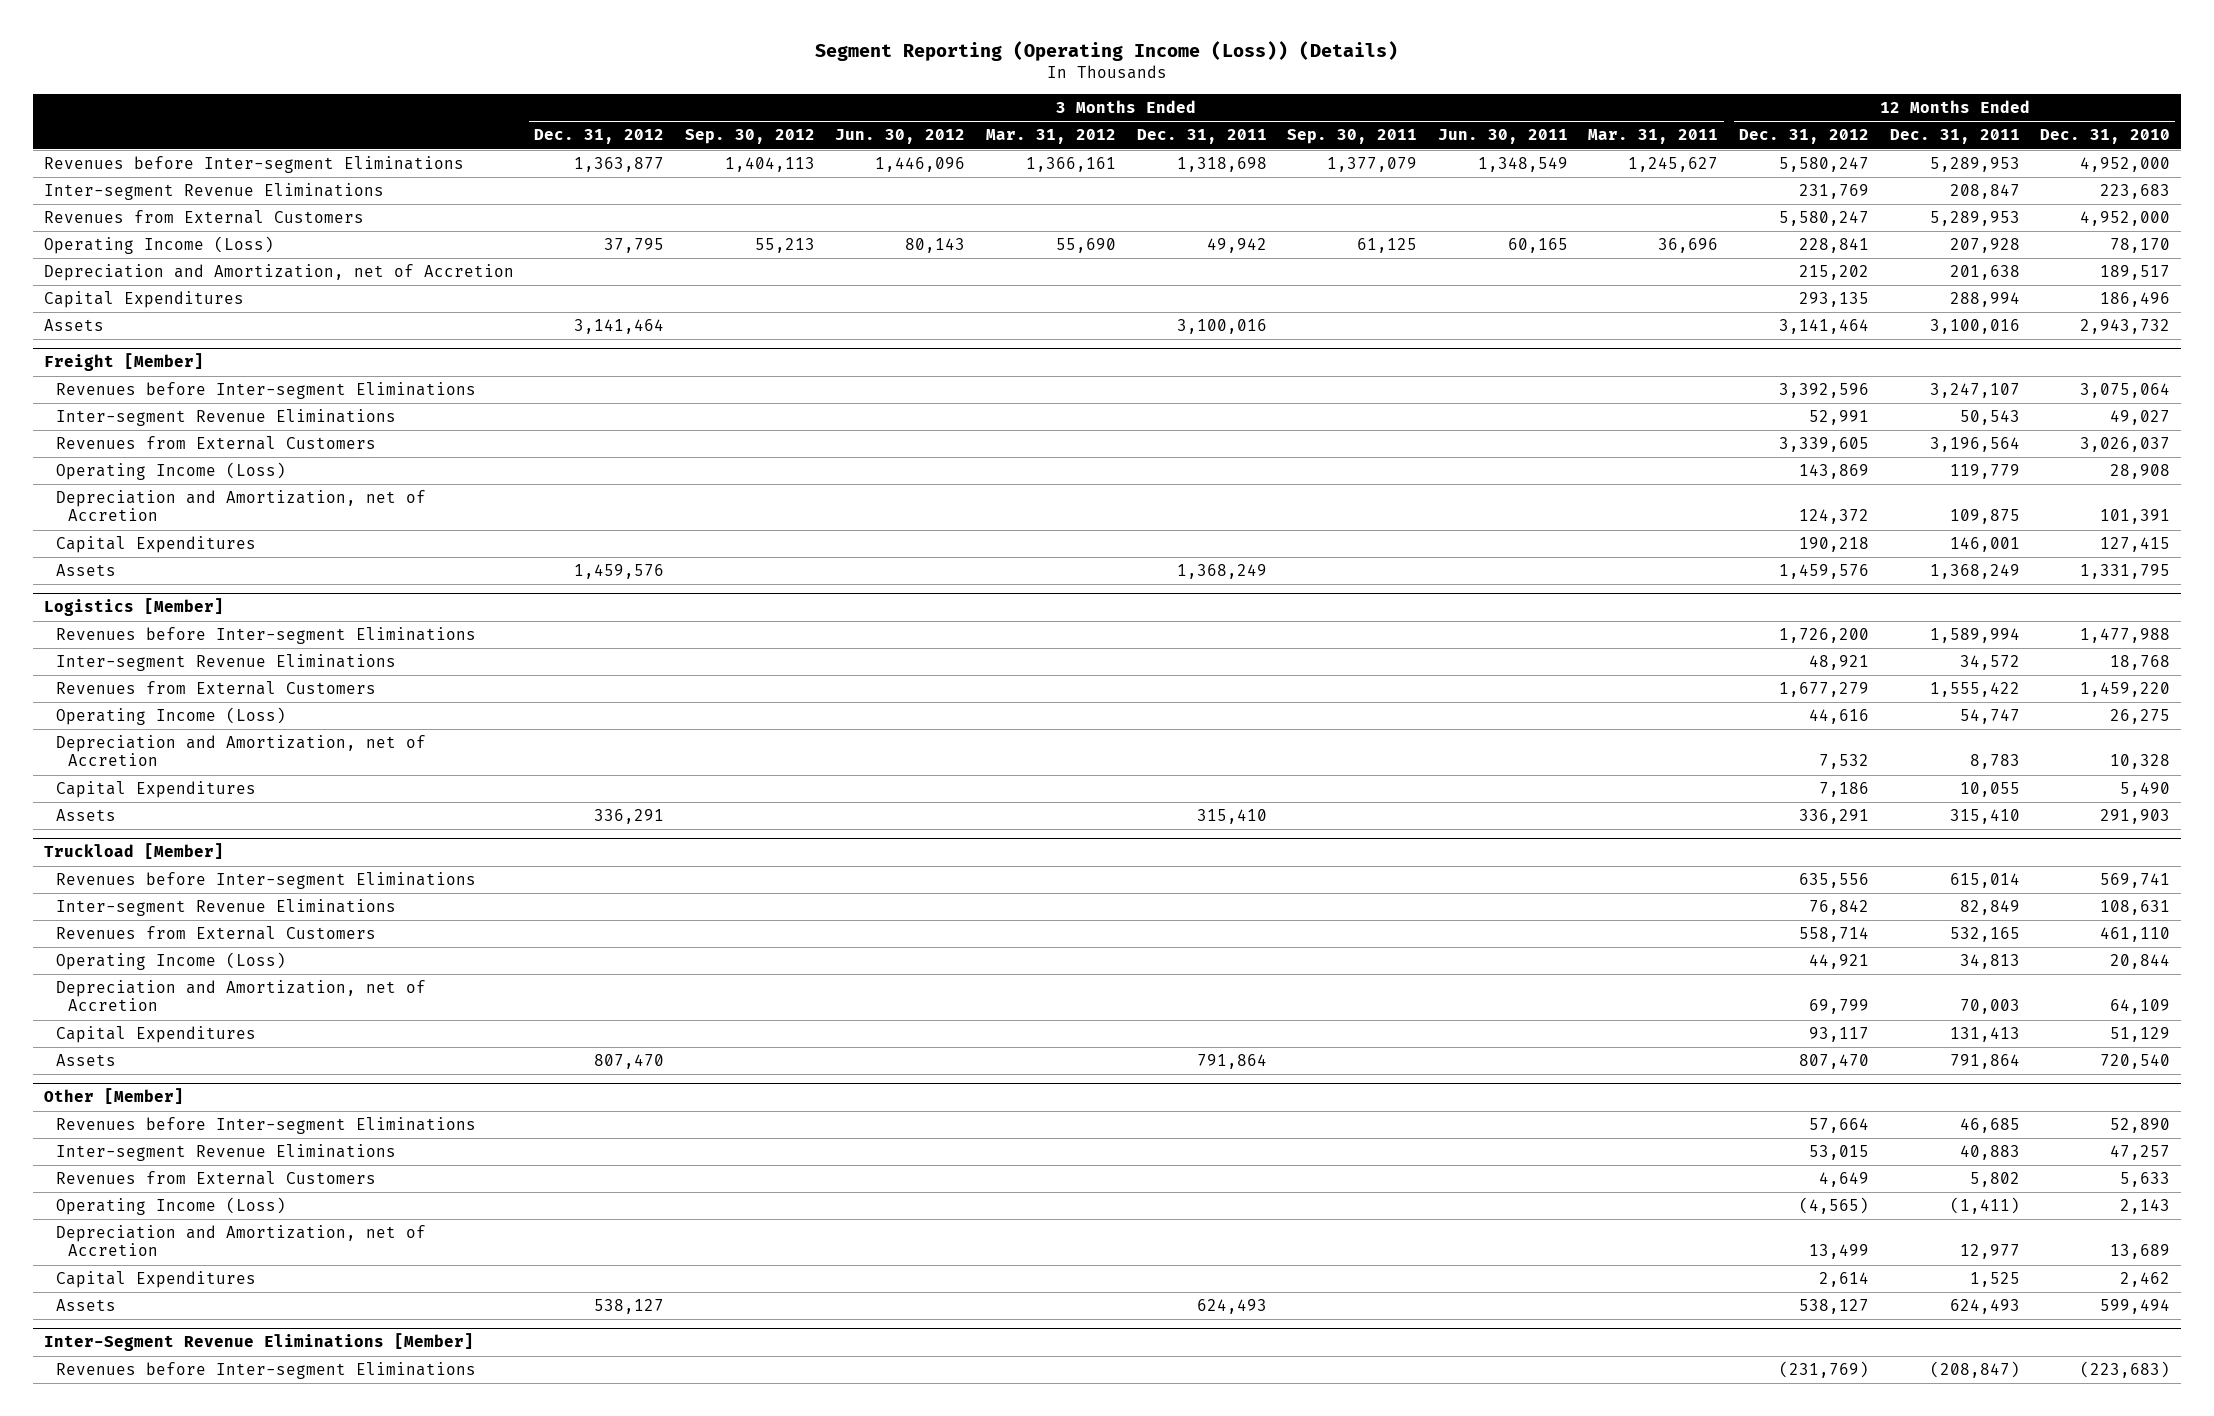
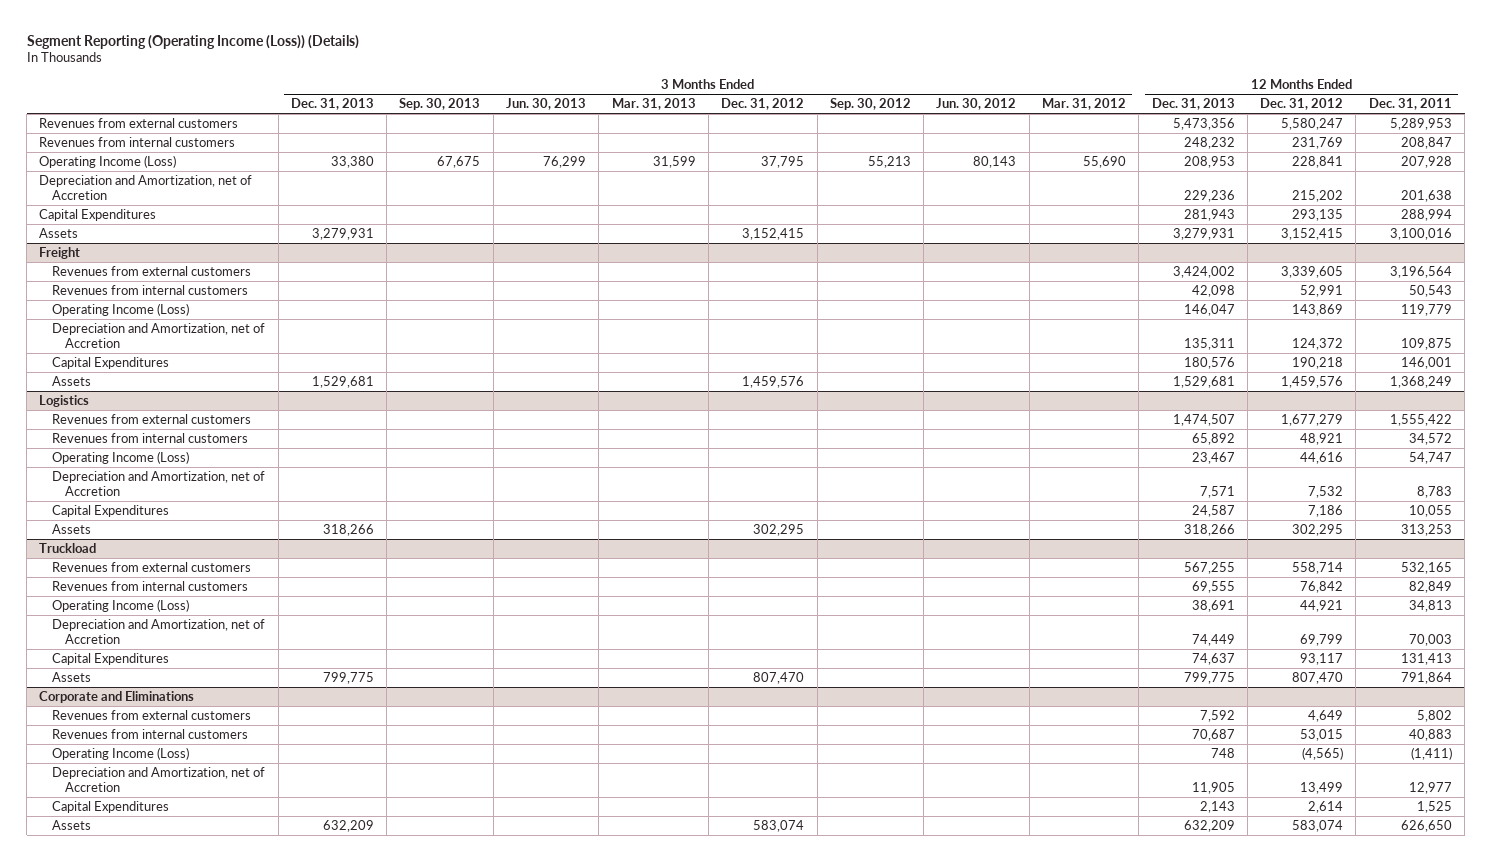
- | 3 Months Ended Dec. 31, 2012 | 3 Months Ended Sep. 30, 2012 | 3 Months Ended Jun. 30, 2012 | 3 Months Ended Mar. 31, 2012 | 3 Months Ended Dec. 31, 2011 | 3 Months Ended Sep. 30, 2011 | 3 Months Ended Jun. 30, 2011 | 3 Months Ended Mar. 31, 2011 | 12 Months Ended Dec. 31, 2012 | 12 Months Ended Dec. 31, 2011 | 12 Months Ended Dec. 31, 2010
+ | 3 Months Ended Dec. 31, 2013 | 3 Months Ended Sep. 30, 2013 | 3 Months Ended Jun. 30, 2013 | 3 Months Ended Mar. 31, 2013 | 3 Months Ended Dec. 31, 2012 | 3 Months Ended Sep. 30, 2012 | 3 Months Ended Jun. 30, 2012 | 3 Months Ended Mar. 31, 2012 | 12 Months Ended Dec. 31, 2013 | 12 Months Ended Dec. 31, 2012 | 12 Months Ended Dec. 31, 2011
- Revenues before Inter-segment Eliminations | 1,363,877 | 1,404,113 | 1,446,096 | 1,366,161 | 1,318,698 | 1,377,079 | 1,348,549 | 1,245,627 | 5,580,247 | 5,289,953 | 4,952,000
- Inter-segment Revenue Eliminations | | | | | | | | | 231,769 | 208,847 | 223,683
- Revenues from External Customers | | | | | | | | | 5,580,247 | 5,289,953 | 4,952,000
+ Revenues from external customers | | | | | | | | | 5,473,356 | 5,580,247 | 5,289,953
+ Revenues from internal customers | | | | | | | | | 248,232 | 231,769 | 208,847
- Assets | 3,141,464 | | | | 3,100,016 | | | | 3,141,464 | 3,100,016 | 2,943,732
- Freight [Member]
- Revenues before Inter-segment Eliminations | | | | | | | | | 3,392,596 | 3,247,107 | 3,075,064
- Inter-segment Revenue Eliminations | | | | | | | | | 52,991 | 50,543 | 49,027
- Revenues from External Customers | | | | | | | | | 3,339,605 | 3,196,564 | 3,026,037
+ Assets | 3,279,931 | | | | 3,152,415 | | | | 3,279,931 | 3,152,415 | 3,100,016
+ Freight
+ Revenues from external customers | | | | | | | | | 3,424,002 | 3,339,605 | 3,196,564
+ Revenues from internal customers | | | | | | | | | 42,098 | 52,991 | 50,543
- Logistics [Member]
- Revenues before Inter-segment Eliminations | | | | | | | | | 1,726,200 | 1,589,994 | 1,477,988
- Inter-segment Revenue Eliminations | | | | | | | | | 48,921 | 34,572 | 18,768
- Revenues from External Customers | | | | | | | | | 1,677,279 | 1,555,422 | 1,459,220
+ Logistics
+ Revenues from external customers | | | | | | | | | 1,474,507 | 1,677,279 | 1,555,422
+ Revenues from internal customers | | | | | | | | | 65,892 | 48,921 | 34,572
- Assets | 336,291 | | | | 315,410 | | | | 336,291 | 315,410 | 291,903
- Truckload [Member]
- Revenues before Inter-segment Eliminations | | | | | | | | | 635,556 | 615,014 | 569,741
- Inter-segment Revenue Eliminations | | | | | | | | | 76,842 | 82,849 | 108,631
- Revenues from External Customers | | | | | | | | | 558,714 | 532,165 | 461,110
+ Assets | 318,266 | | | | 302,295 | | | | 318,266 | 302,295 | 313,253
+ Truckload
+ Revenues from external customers | | | | | | | | | 567,255 | 558,714 | 532,165
+ Revenues from internal customers | | | | | | | | | 69,555 | 76,842 | 82,849
- Other [Member]
- Revenues before Inter-segment Eliminations | | | | | | | | | 57,664 | 46,685 | 52,890
- Inter-segment Revenue Eliminations | | | | | | | | | 53,015 | 40,883 | 47,257
- Revenues from External Customers | | | | | | | | | 4,649 | 5,802 | 5,633
+ Corporate and Eliminations
+ Revenues from external customers | | | | | | | | | 7,592 | 4,649 | 5,802
+ Revenues from internal customers | | | | | | | | | 70,687 | 53,015 | 40,883
- Assets | 538,127 | | | | 624,493 | | | | 538,127 | 624,493 | 599,494
- Inter-Segment Revenue Eliminations [Member]
- Revenues before Inter-segment Eliminations | | | | | | | | | (231,769) | (208,847) | (223,683)
+ Assets | 632,209 | | | | 583,074 | | | | 632,209 | 583,074 | 626,650

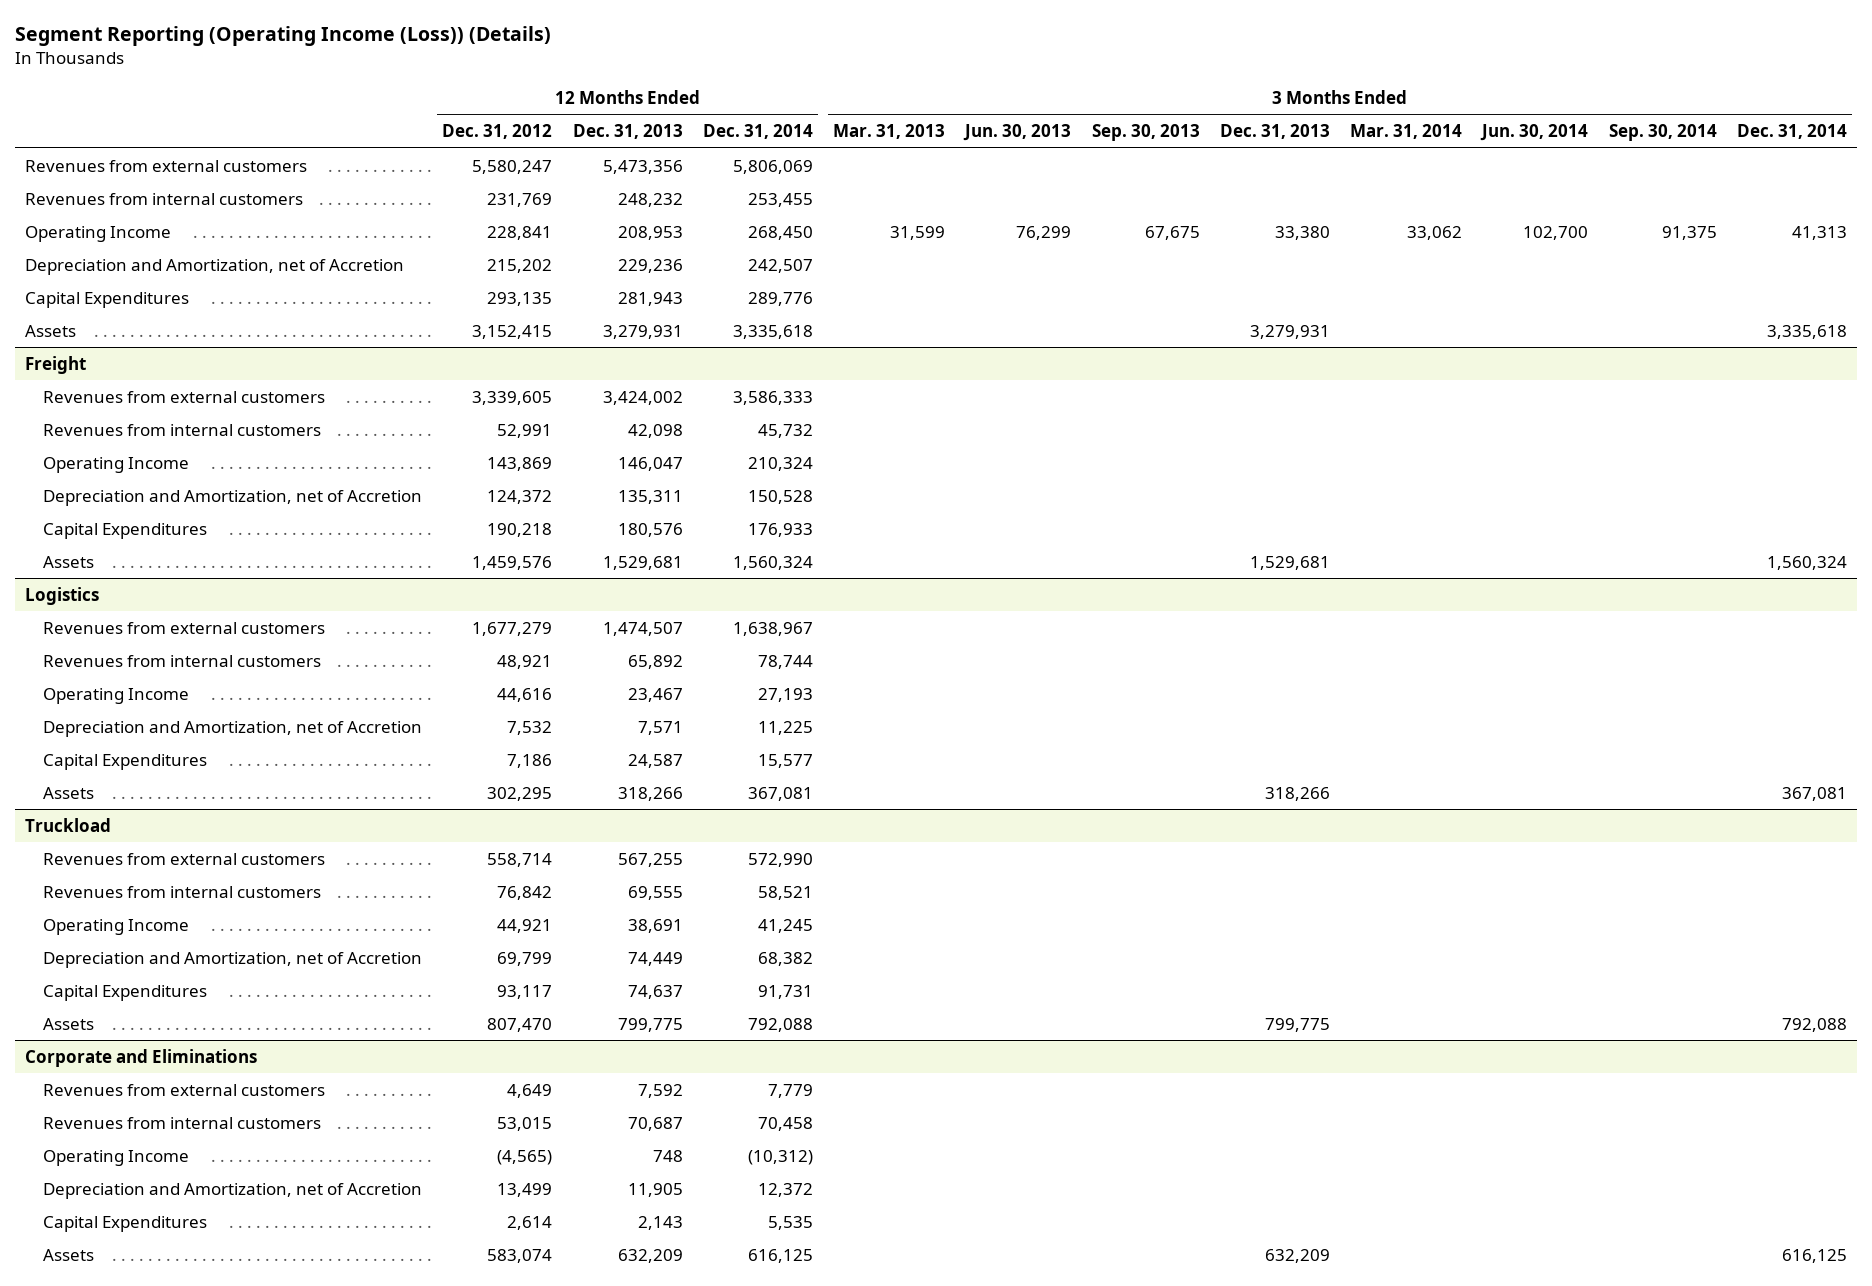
- | 3 Months Ended Dec. 31, 2013 | 3 Months Ended Sep. 30, 2013 | 3 Months Ended Jun. 30, 2013 | 3 Months Ended Mar. 31, 2013 | 3 Months Ended Dec. 31, 2012 | 3 Months Ended Sep. 30, 2012 | 3 Months Ended Jun. 30, 2012 | 3 Months Ended Mar. 31, 2012 | 12 Months Ended Dec. 31, 2013 | 12 Months Ended Dec. 31, 2012 | 12 Months Ended Dec. 31, 2011
+ | 12 Months Ended Dec. 31, 2012 | 12 Months Ended Dec. 31, 2013 | 12 Months Ended Dec. 31, 2014 | 3 Months Ended Mar. 31, 2013 | 3 Months Ended Jun. 30, 2013 | 3 Months Ended Sep. 30, 2013 | 3 Months Ended Dec. 31, 2013 | 3 Months Ended Mar. 31, 2014 | 3 Months Ended Jun. 30, 2014 | 3 Months Ended Sep. 30, 2014 | 3 Months Ended Dec. 31, 2014
- Operating Income (Loss) | 33,380 | 67,675 | 76,299 | 31,599 | 37,795 | 55,213 | 80,143 | 55,690 | 208,953 | 228,841 | 207,928
+ Operating Income | 228,841 | 208,953 | 268,450 | 31,599 | 76,299 | 67,675 | 33,380 | 33,062 | 102,700 | 91,375 | 41,313
@ Freight
- Operating Income (Loss) | | | | | | | | | 146,047 | 143,869 | 119,779
+ Operating Income | 143,869 | 146,047 | 210,324 | | | | | | | |
@ Logistics
- Operating Income (Loss) | | | | | | | | | 23,467 | 44,616 | 54,747
+ Operating Income | 44,616 | 23,467 | 27,193 | | | | | | | |
@ Truckload
- Operating Income (Loss) | | | | | | | | | 38,691 | 44,921 | 34,813
+ Operating Income | 44,921 | 38,691 | 41,245 | | | | | | | |
@ Corporate and Eliminations
- Operating Income (Loss) | | | | | | | | | 748 | (4,565) | (1,411)
+ Operating Income | (4,565) | 748 | (10,312) | | | | | | | |

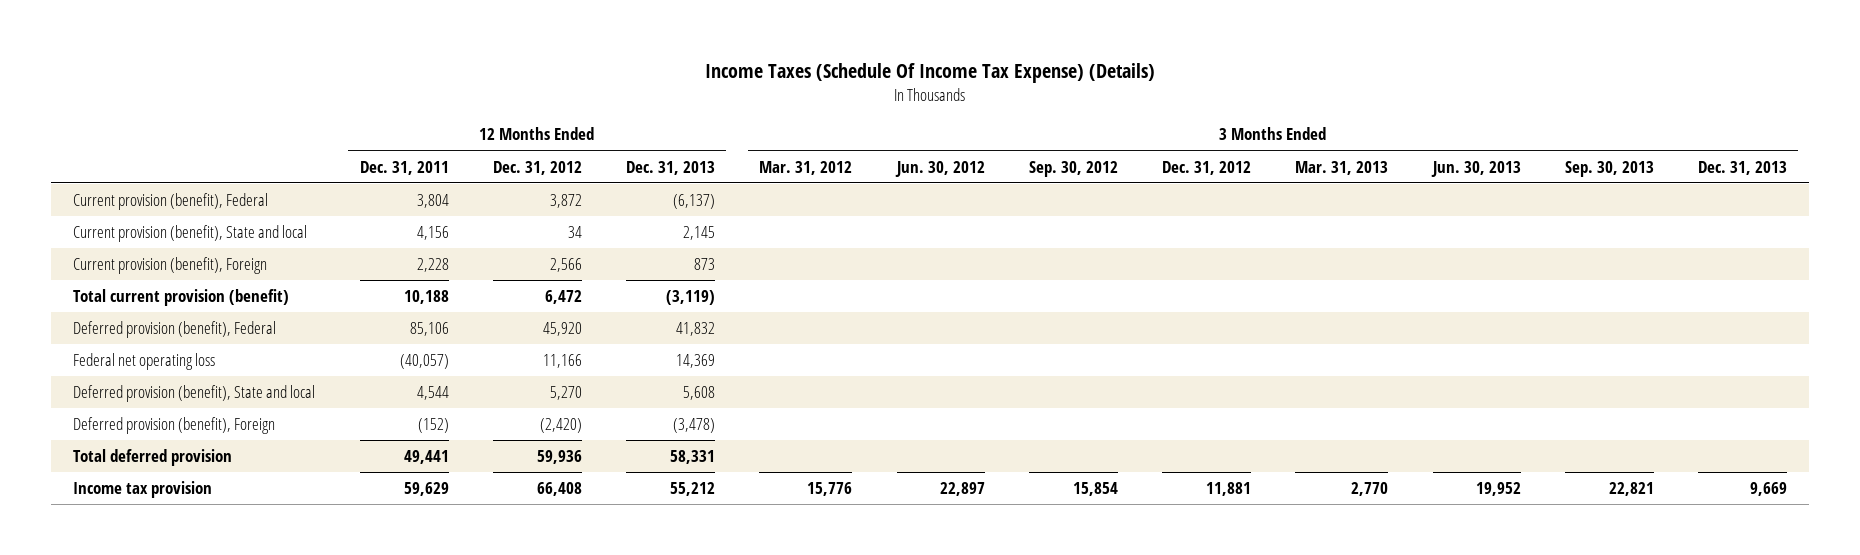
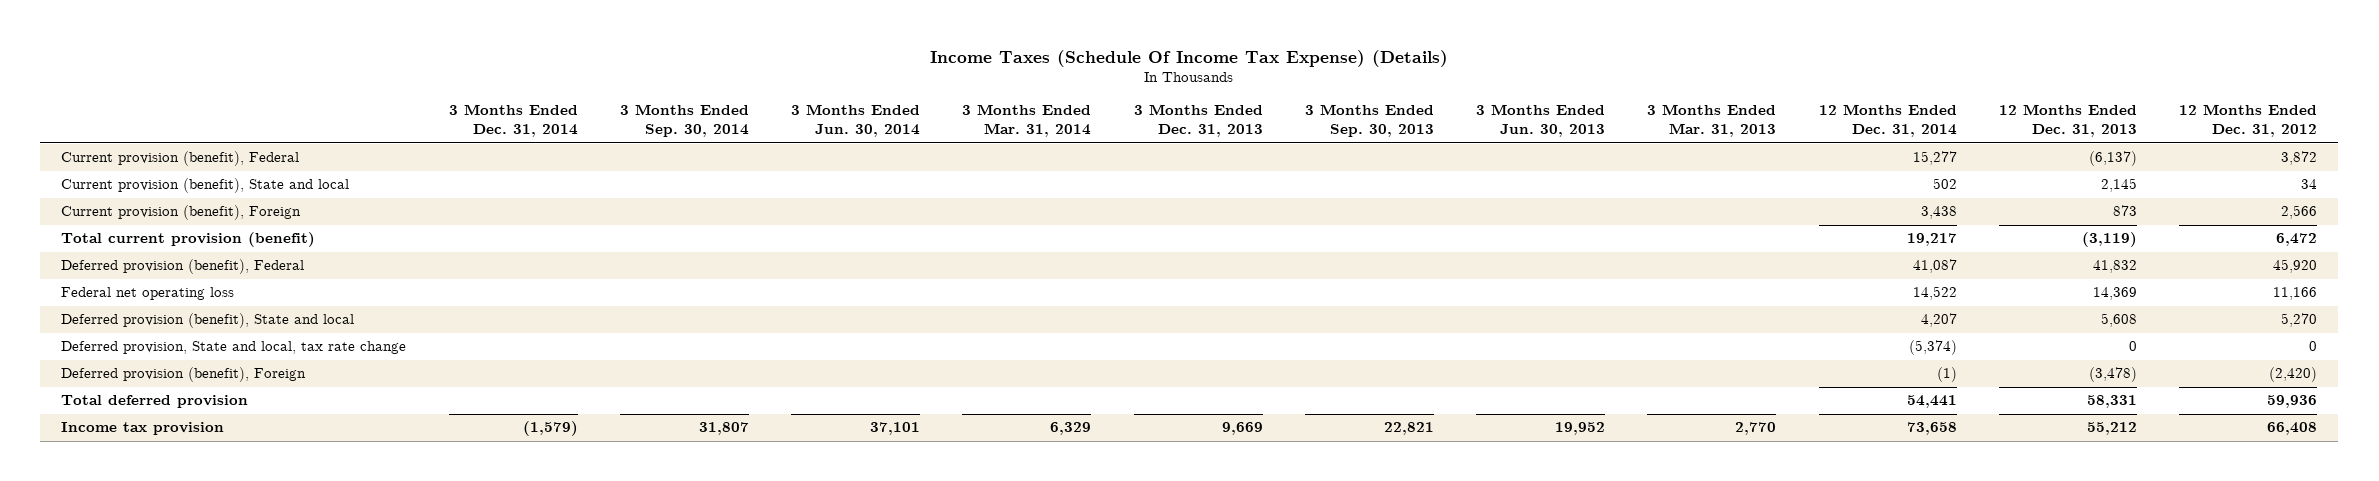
- | 12 Months Ended Dec. 31, 2011 | 12 Months Ended Dec. 31, 2012 | 12 Months Ended Dec. 31, 2013 | 3 Months Ended Mar. 31, 2012 | 3 Months Ended Jun. 30, 2012 | 3 Months Ended Sep. 30, 2012 | 3 Months Ended Dec. 31, 2012 | 3 Months Ended Mar. 31, 2013 | 3 Months Ended Jun. 30, 2013 | 3 Months Ended Sep. 30, 2013 | 3 Months Ended Dec. 31, 2013
+ | 3 Months Ended Dec. 31, 2014 | 3 Months Ended Sep. 30, 2014 | 3 Months Ended Jun. 30, 2014 | 3 Months Ended Mar. 31, 2014 | 3 Months Ended Dec. 31, 2013 | 3 Months Ended Sep. 30, 2013 | 3 Months Ended Jun. 30, 2013 | 3 Months Ended Mar. 31, 2013 | 12 Months Ended Dec. 31, 2014 | 12 Months Ended Dec. 31, 2013 | 12 Months Ended Dec. 31, 2012
+ Deferred provision, State and local, tax rate change | | | | | | | | | (5,374) | 0 | 0

